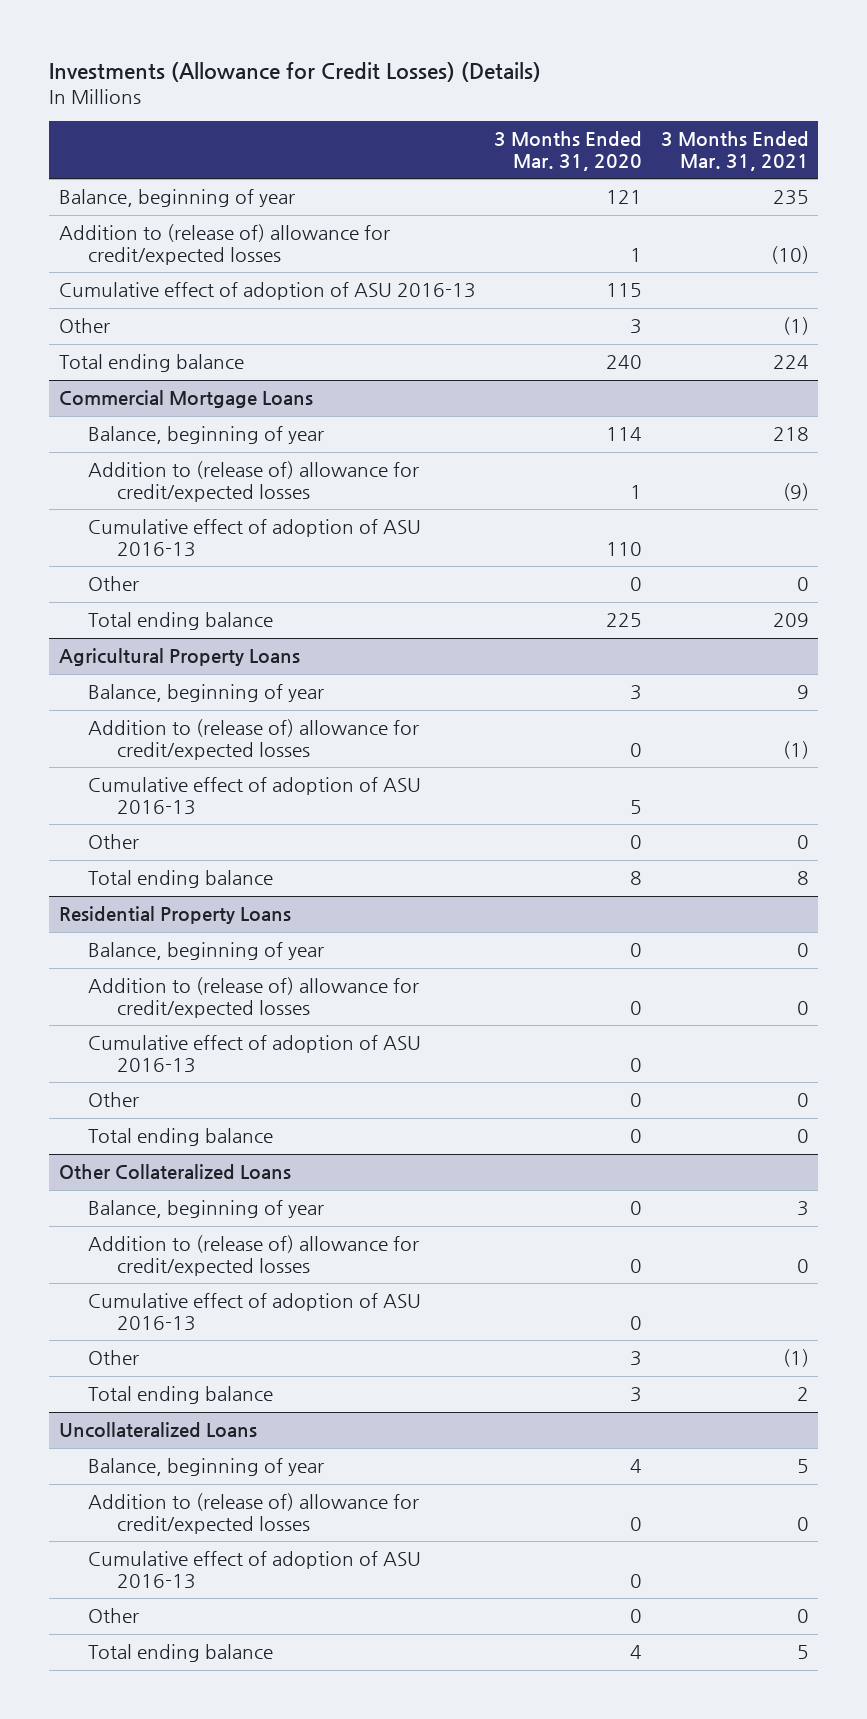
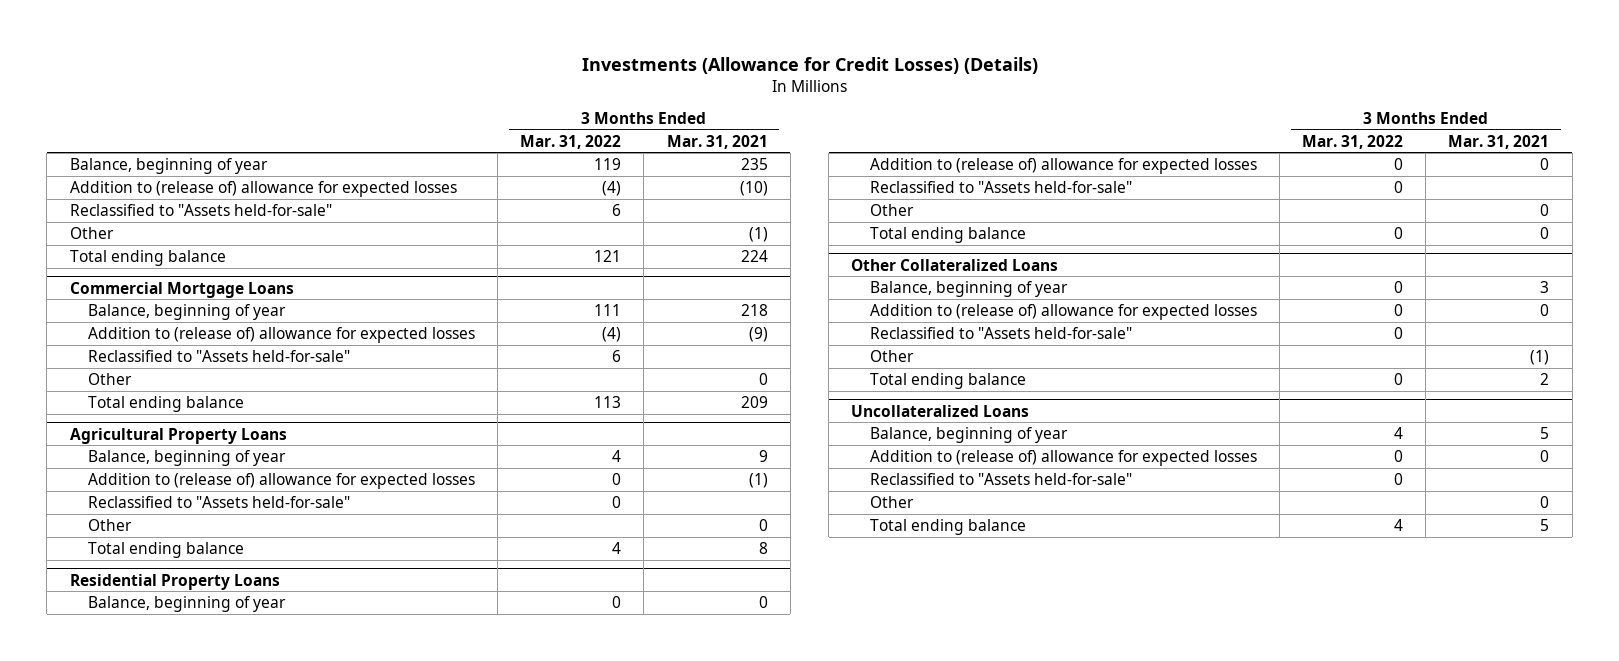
- | 3 Months Ended Mar. 31, 2020 | 3 Months Ended Mar. 31, 2021
+ | 3 Months Ended Mar. 31, 2022 | 3 Months Ended Mar. 31, 2021
- Addition to (release of) allowance for credit/expected losses | 1 | (10)
- Cumulative effect of adoption of ASU 2016-13 | 115 |
+ Addition to (release of) allowance for expected losses | (4) | (10)
+ Reclassified to "Assets held-for-sale" | 6 |
@ Commercial Mortgage Loans
- Addition to (release of) allowance for credit/expected losses | 1 | (9)
- Cumulative effect of adoption of ASU 2016-13 | 110 |
+ Addition to (release of) allowance for expected losses | (4) | (9)
+ Reclassified to "Assets held-for-sale" | 6 |
@ Agricultural Property Loans
- Addition to (release of) allowance for credit/expected losses | 0 | (1)
- Cumulative effect of adoption of ASU 2016-13 | 5 |
+ Addition to (release of) allowance for expected losses | 0 | (1)
+ Reclassified to "Assets held-for-sale" | 0 |
@ Residential Property Loans
- Addition to (release of) allowance for credit/expected losses | 0 | 0
- Cumulative effect of adoption of ASU 2016-13 | 0 |
+ Addition to (release of) allowance for expected losses | 0 | 0
+ Reclassified to "Assets held-for-sale" | 0 |
@ Other Collateralized Loans
- Addition to (release of) allowance for credit/expected losses | 0 | 0
- Cumulative effect of adoption of ASU 2016-13 | 0 |
+ Addition to (release of) allowance for expected losses | 0 | 0
+ Reclassified to "Assets held-for-sale" | 0 |
@ Uncollateralized Loans
- Addition to (release of) allowance for credit/expected losses | 0 | 0
- Cumulative effect of adoption of ASU 2016-13 | 0 |
+ Addition to (release of) allowance for expected losses | 0 | 0
+ Reclassified to "Assets held-for-sale" | 0 |

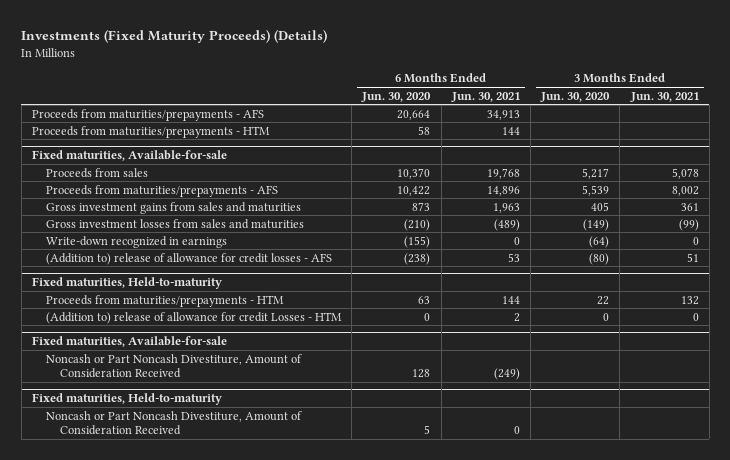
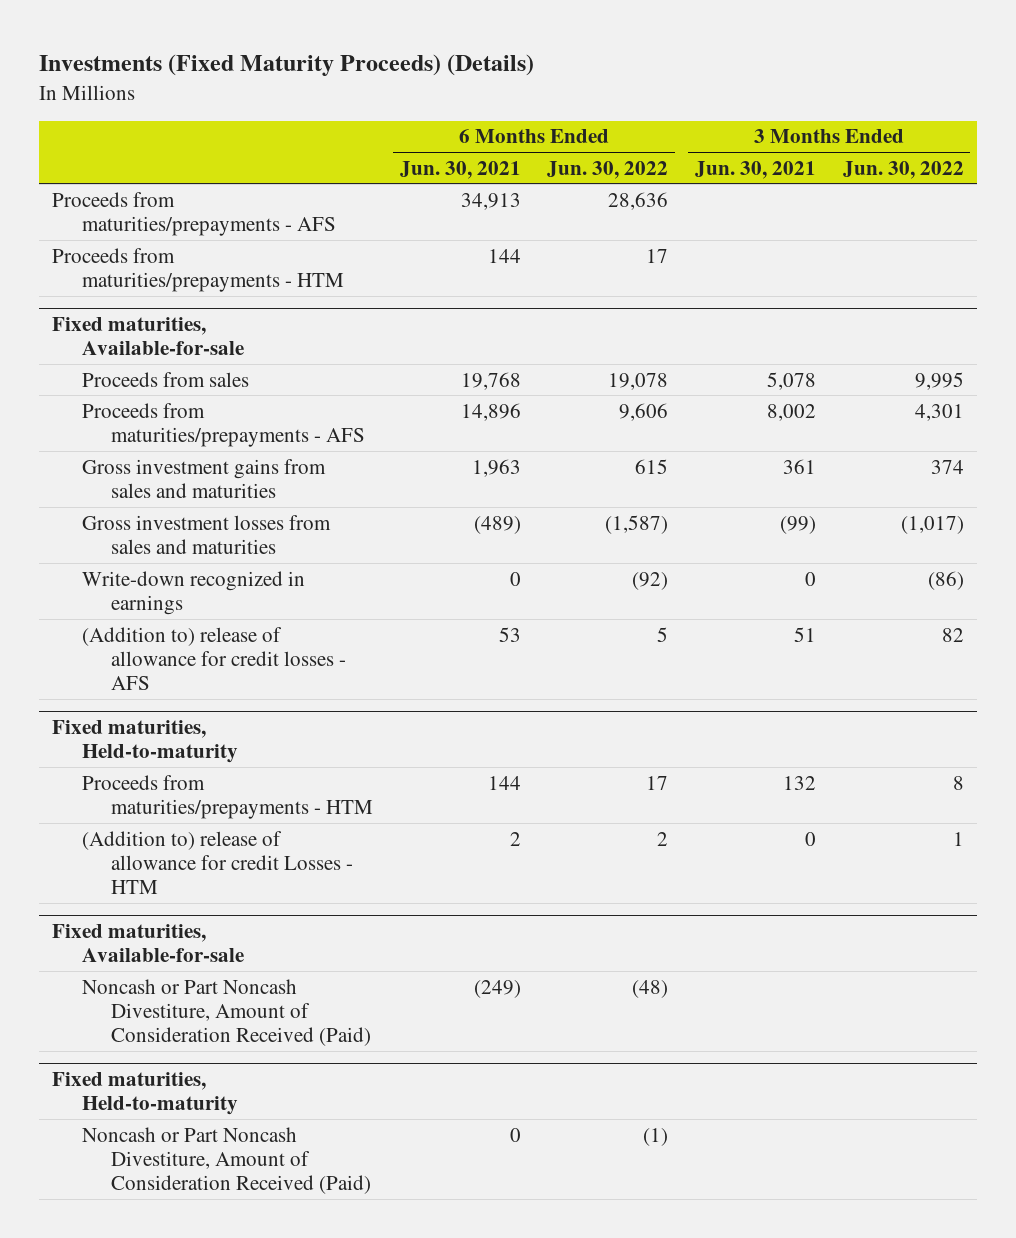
- | 6 Months Ended Jun. 30, 2020 | 6 Months Ended Jun. 30, 2021 | 3 Months Ended Jun. 30, 2020 | 3 Months Ended Jun. 30, 2021
+ | 6 Months Ended Jun. 30, 2021 | 6 Months Ended Jun. 30, 2022 | 3 Months Ended Jun. 30, 2021 | 3 Months Ended Jun. 30, 2022
@ Fixed maturities, Available-for-sale
- Noncash or Part Noncash Divestiture, Amount of Consideration Received | 128 | (249) | |
+ Noncash or Part Noncash Divestiture, Amount of Consideration Received (Paid) | (249) | (48) | |
@ Fixed maturities, Held-to-maturity
- Noncash or Part Noncash Divestiture, Amount of Consideration Received | 5 | 0 | |
+ Noncash or Part Noncash Divestiture, Amount of Consideration Received (Paid) | 0 | (1) | |

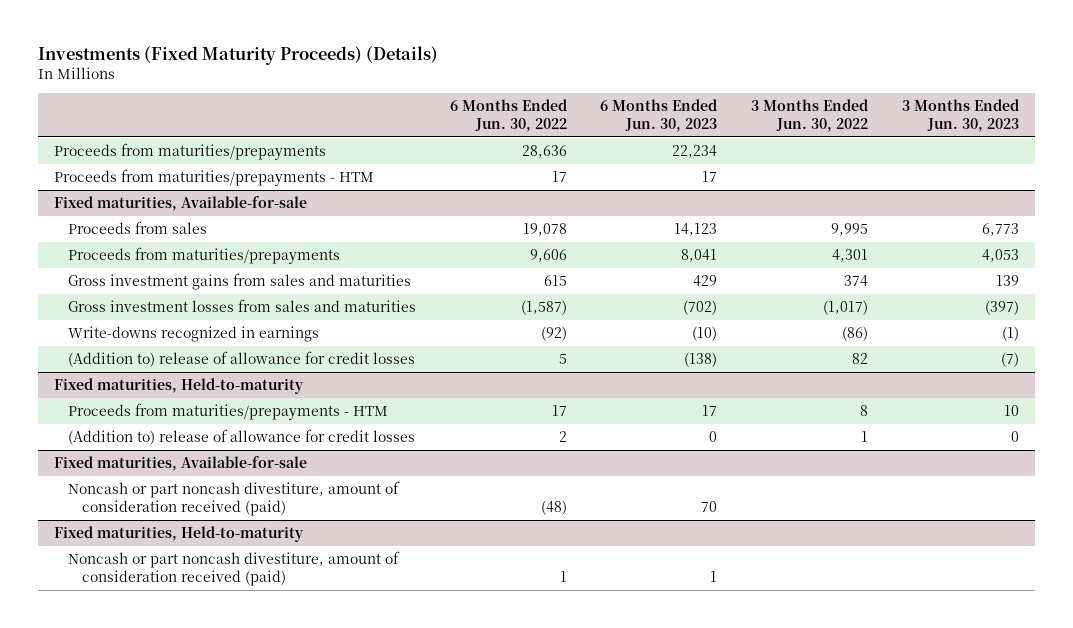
- | 6 Months Ended Jun. 30, 2021 | 6 Months Ended Jun. 30, 2022 | 3 Months Ended Jun. 30, 2021 | 3 Months Ended Jun. 30, 2022
+ | 6 Months Ended Jun. 30, 2022 | 6 Months Ended Jun. 30, 2023 | 3 Months Ended Jun. 30, 2022 | 3 Months Ended Jun. 30, 2023
- Proceeds from maturities/prepayments - AFS | 34,913 | 28,636 | |
+ Proceeds from maturities/prepayments | 28,636 | 22,234 | |
@ Fixed maturities, Available-for-sale
- Proceeds from maturities/prepayments - AFS | 14,896 | 9,606 | 8,002 | 4,301
+ Proceeds from maturities/prepayments | 9,606 | 8,041 | 4,301 | 4,053
- Write-down recognized in earnings | 0 | (92) | 0 | (86)
- (Addition to) release of allowance for credit losses - AFS | 53 | 5 | 51 | 82
+ Write-downs recognized in earnings | (92) | (10) | (86) | (1)
+ (Addition to) release of allowance for credit losses | 5 | (138) | 82 | (7)
@ Fixed maturities, Held-to-maturity
- (Addition to) release of allowance for credit Losses - HTM | 2 | 2 | 0 | 1
+ (Addition to) release of allowance for credit losses | 2 | 0 | 1 | 0
@ Fixed maturities, Available-for-sale
- Noncash or Part Noncash Divestiture, Amount of Consideration Received (Paid) | (249) | (48) | |
+ Noncash or part noncash divestiture, amount of consideration received (paid) | (48) | 70 | |
@ Fixed maturities, Held-to-maturity
- Noncash or Part Noncash Divestiture, Amount of Consideration Received (Paid) | 0 | (1) | |
+ Noncash or part noncash divestiture, amount of consideration received (paid) | 1 | 1 | |

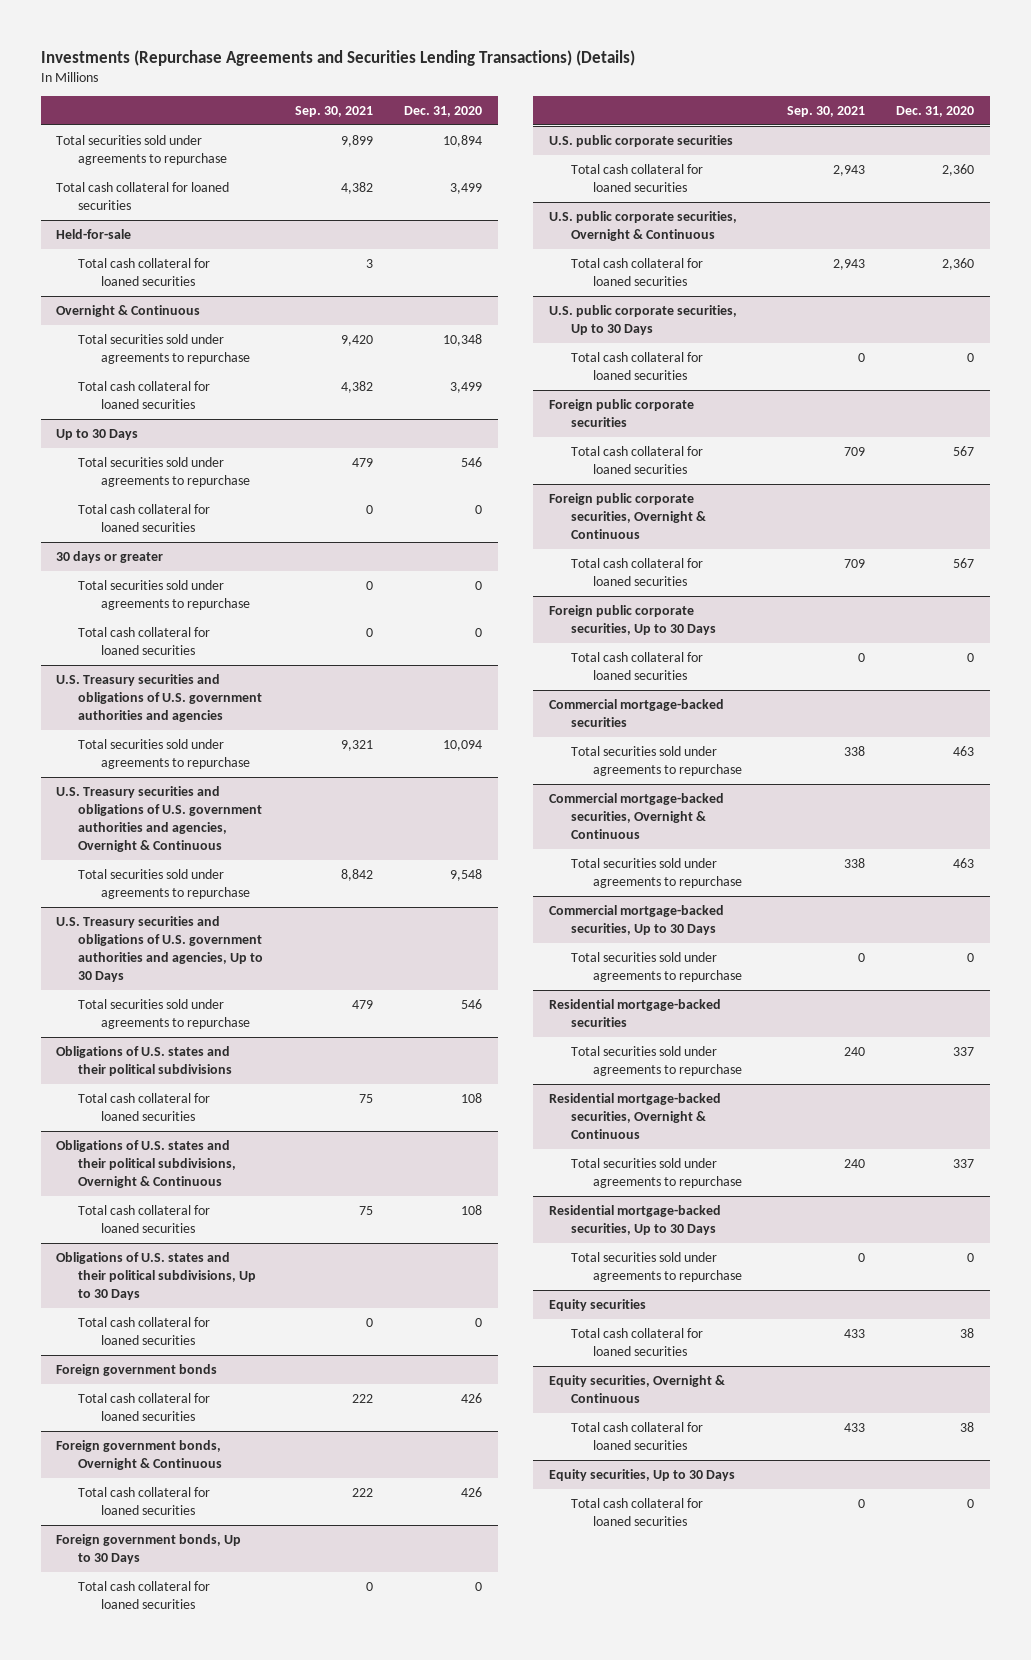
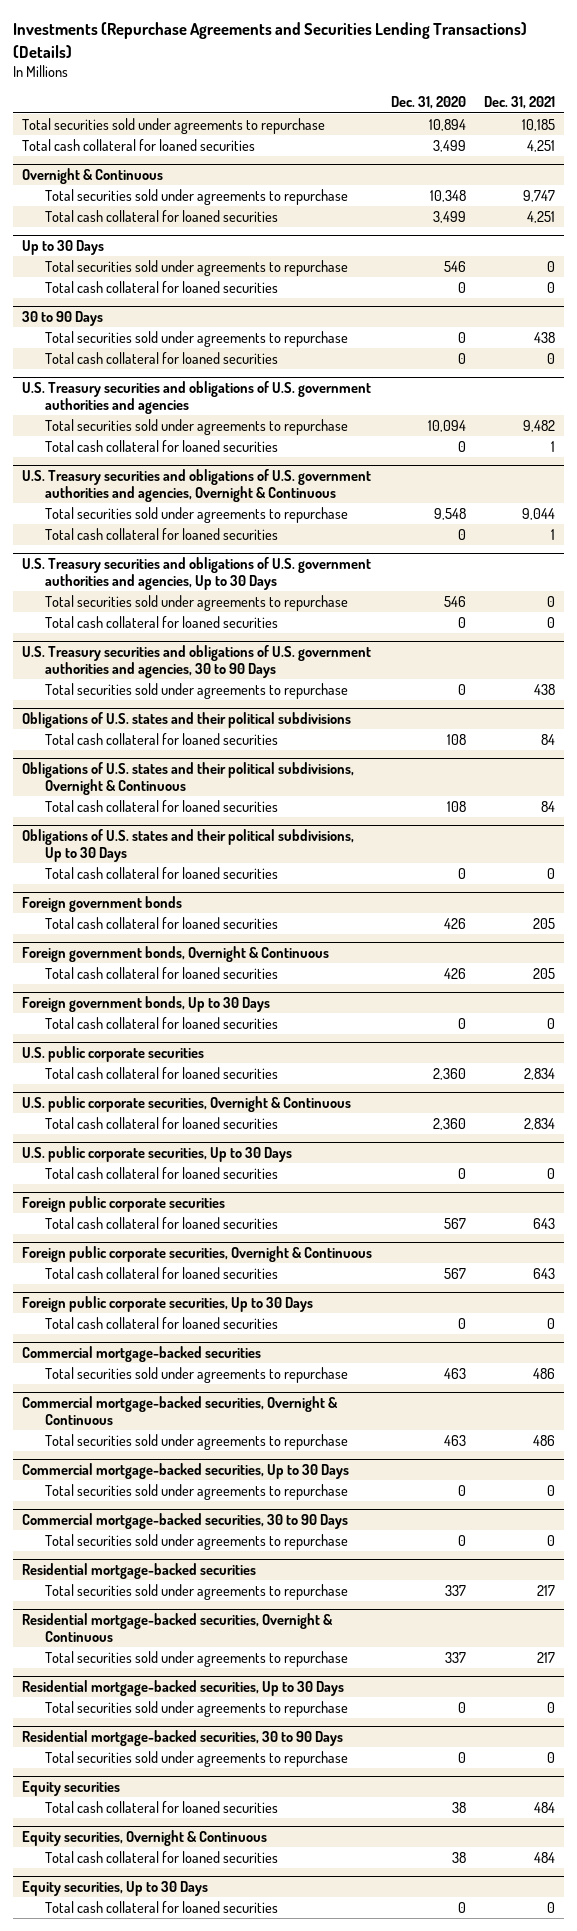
- | Sep. 30, 2021 | Dec. 31, 2020
+ | Dec. 31, 2020 | Dec. 31, 2021
- Held-for-sale
- Total cash collateral for loaned securities | 3 |
- 30 days or greater
+ 30 to 90 Days
@ U.S. Treasury securities and obligations of U.S. government authorities and agencies
+ Total cash collateral for loaned securities | 0 | 1
@ U.S. Treasury securities and obligations of U.S. government authorities and agencies, Overnight & Continuous
+ Total cash collateral for loaned securities | 0 | 1
@ U.S. Treasury securities and obligations of U.S. government authorities and agencies, Up to 30 Days
+ Total cash collateral for loaned securities | 0 | 0
+ U.S. Treasury securities and obligations of U.S. government authorities and agencies, 30 to 90 Days
+ Total securities sold under agreements to repurchase | 0 | 438
+ Commercial mortgage-backed securities, 30 to 90 Days
+ Total securities sold under agreements to repurchase | 0 | 0
+ Residential mortgage-backed securities, 30 to 90 Days
+ Total securities sold under agreements to repurchase | 0 | 0

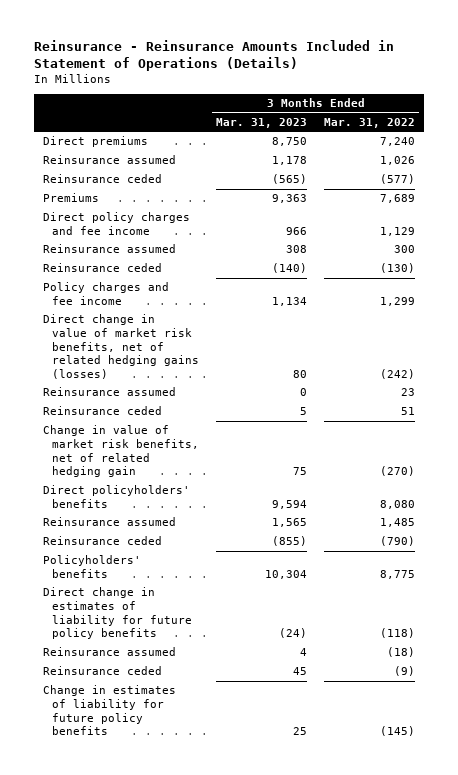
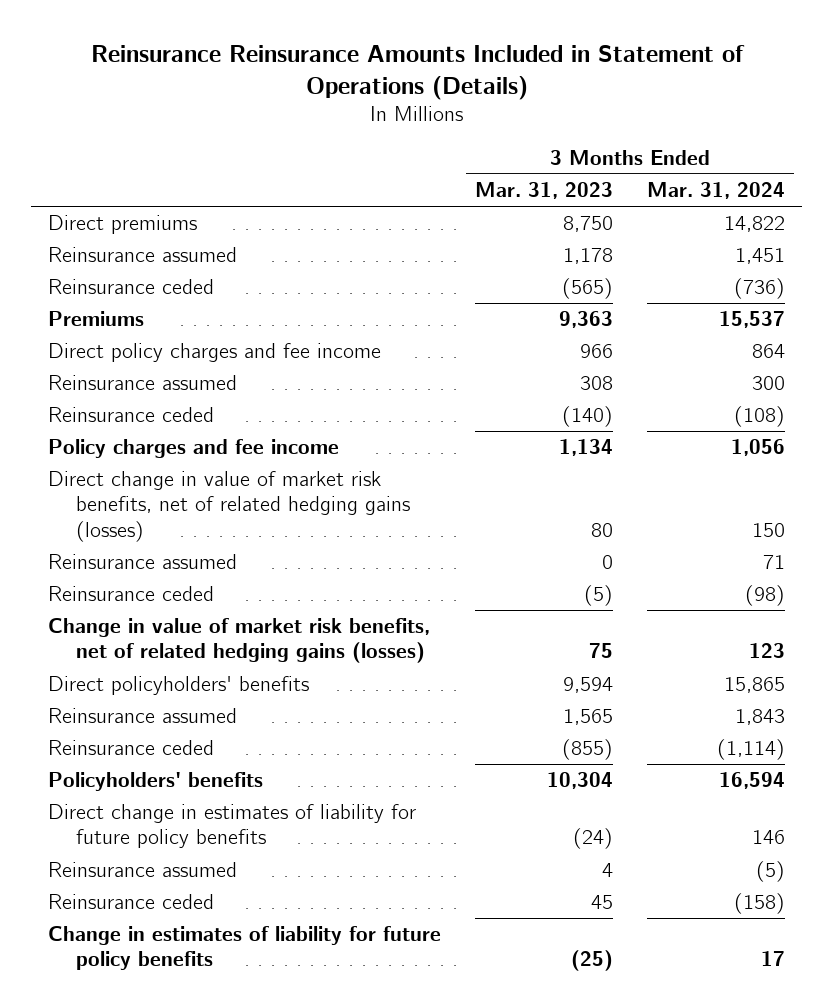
- Reinsurance - Reinsurance Amounts Included in Statement of Operations (Details)
+ Reinsurance Reinsurance Amounts Included in Statement of Operations (Details)
- | 3 Months Ended Mar. 31, 2023 | 3 Months Ended Mar. 31, 2022
+ | 3 Months Ended Mar. 31, 2023 | 3 Months Ended Mar. 31, 2024
- Reinsurance ceded | 5 | 51
- Change in value of market risk benefits, net of related hedging gain | 75 | (270)
+ Reinsurance ceded | (5) | (98)
+ Change in value of market risk benefits, net of related hedging gains (losses) | 75 | 123
- Change in estimates of liability for future policy benefits | 25 | (145)
+ Change in estimates of liability for future policy benefits | (25) | 17

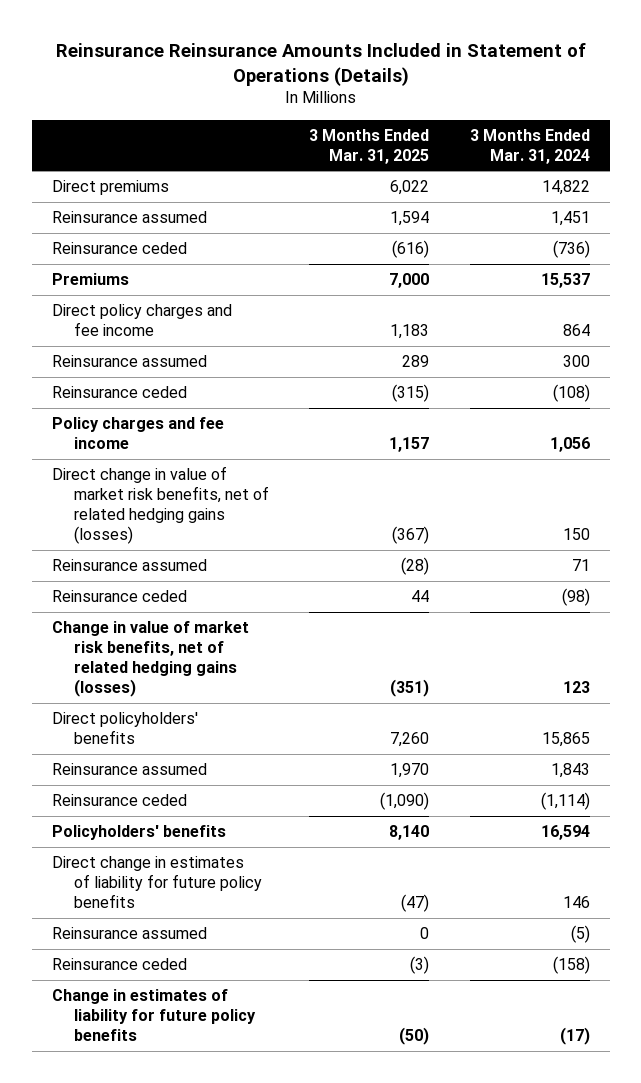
- | 3 Months Ended Mar. 31, 2023 | 3 Months Ended Mar. 31, 2024
+ | 3 Months Ended Mar. 31, 2025 | 3 Months Ended Mar. 31, 2024
- Change in estimates of liability for future policy benefits | (25) | 17
+ Change in estimates of liability for future policy benefits | (50) | (17)

